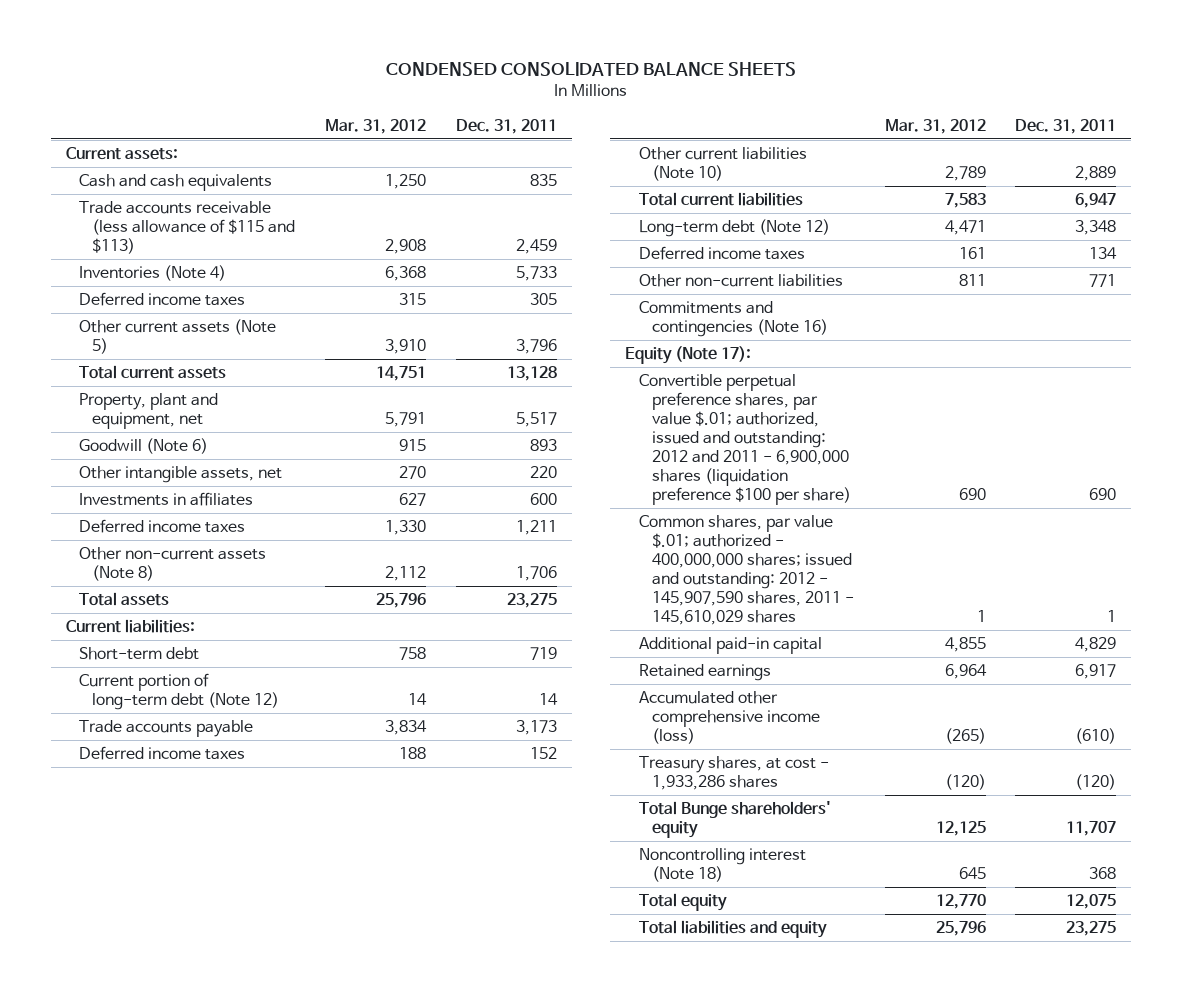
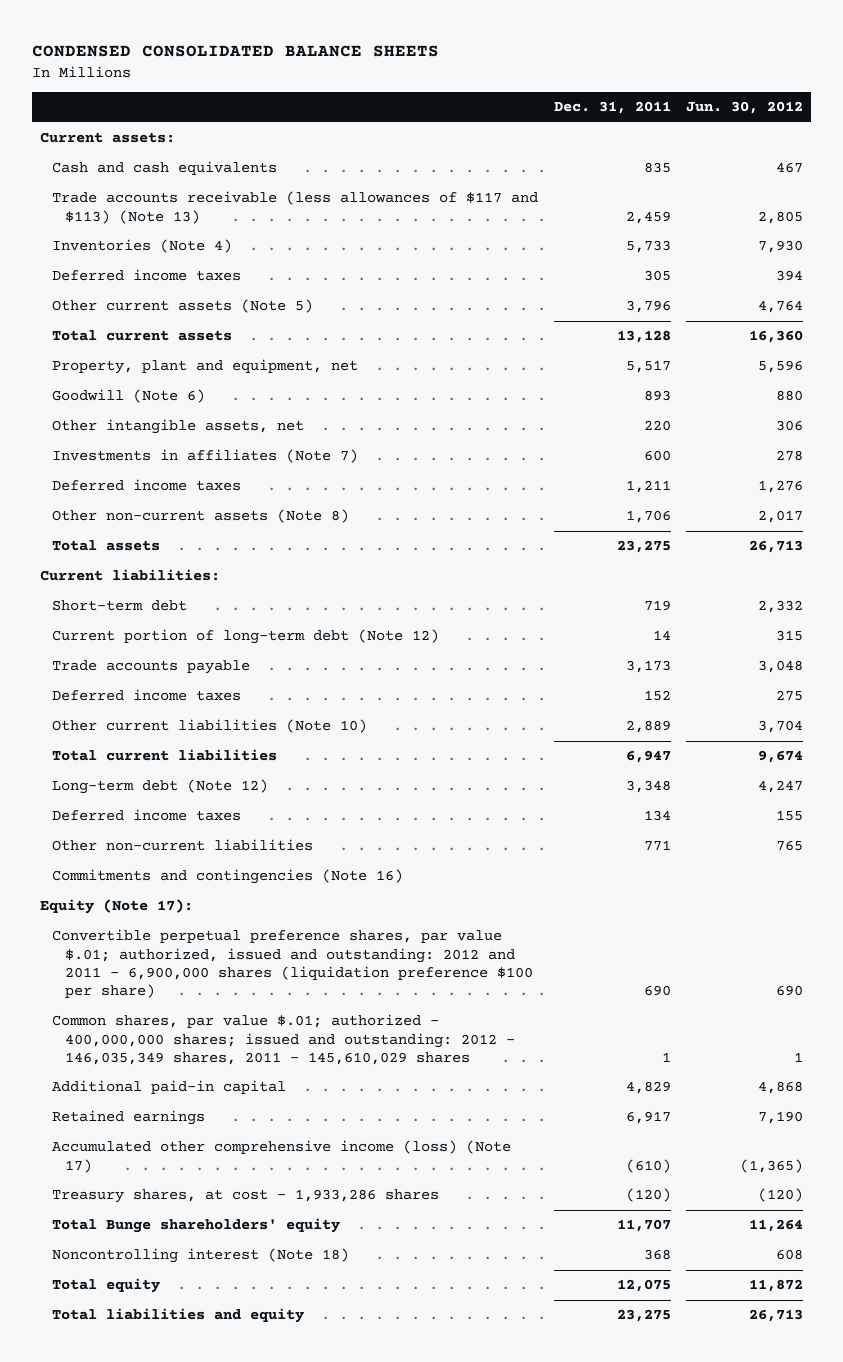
- | Mar. 31, 2012 | Dec. 31, 2011
+ | Dec. 31, 2011 | Jun. 30, 2012
- Trade accounts receivable (less allowance of $115 and $113) | 2,908 | 2,459
+ Trade accounts receivable (less allowances of $117 and $113) (Note 13) | 2,459 | 2,805
- Investments in affiliates | 627 | 600
+ Investments in affiliates (Note 7) | 600 | 278
- Common shares, par value $.01; authorized - 400,000,000 shares; issued and outstanding: 2012 - 145,907,590 shares, 2011 - 145,610,029 shares | 1 | 1
+ Common shares, par value $.01; authorized - 400,000,000 shares; issued and outstanding: 2012 - 146,035,349 shares, 2011 - 145,610,029 shares | 1 | 1
- Accumulated other comprehensive income (loss) | (265) | (610)
+ Accumulated other comprehensive income (loss) (Note 17) | (610) | (1,365)

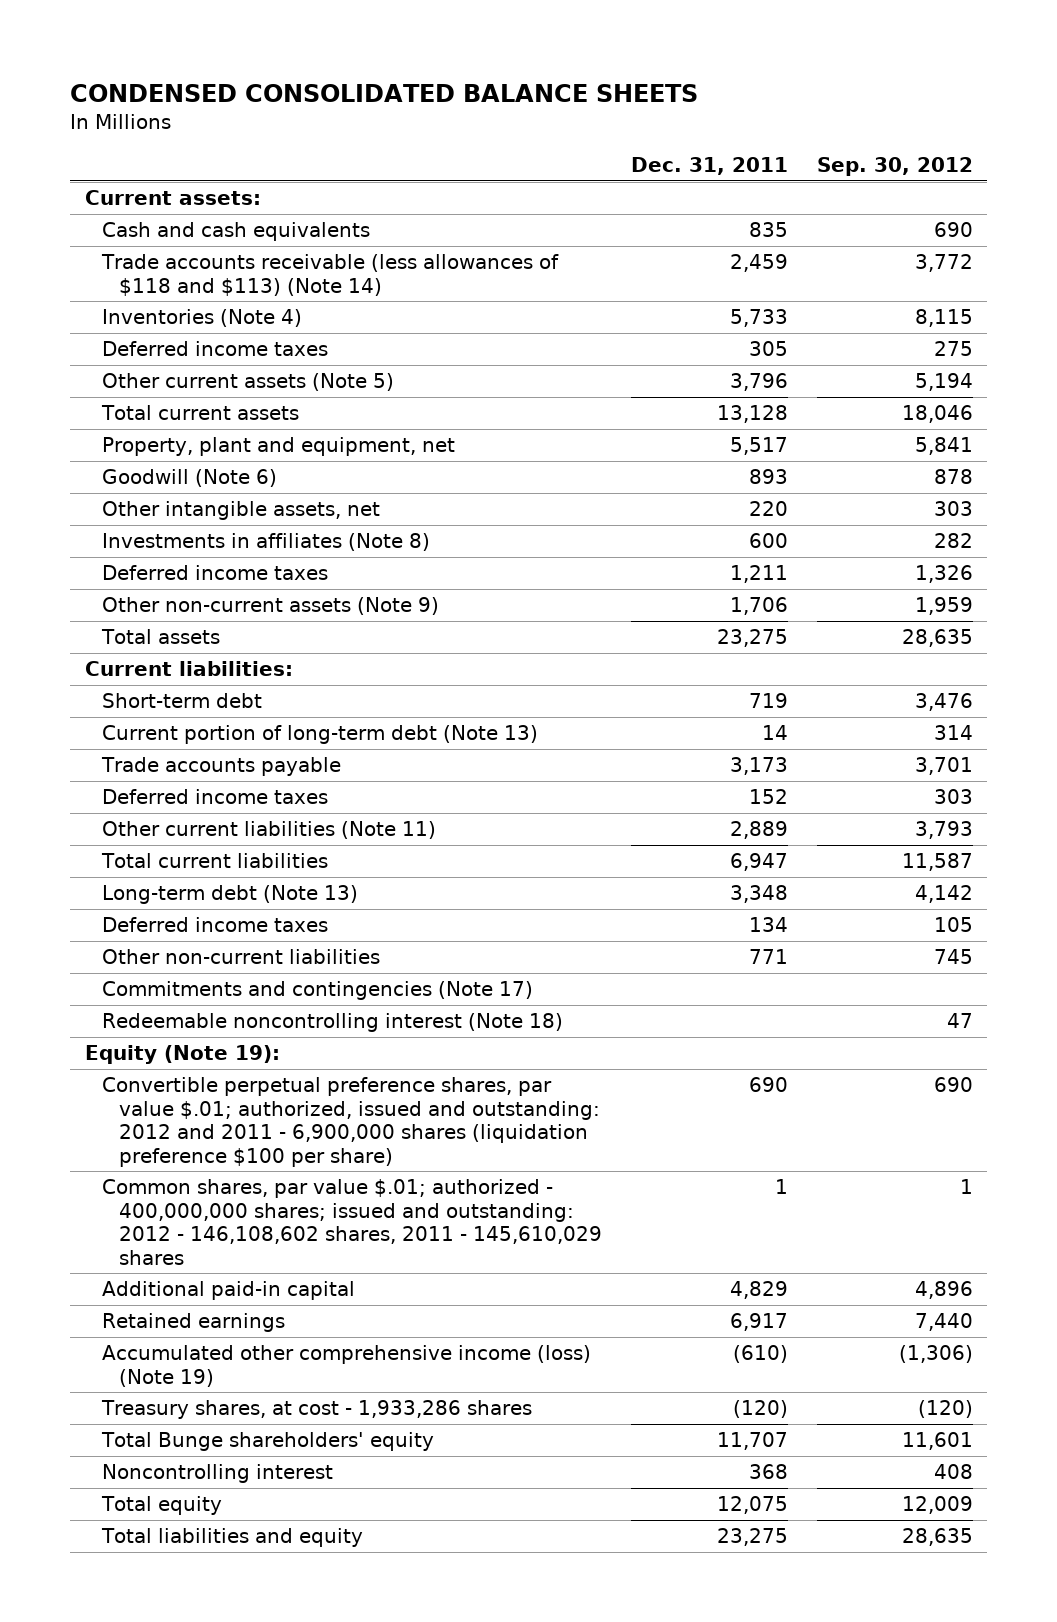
- | Dec. 31, 2011 | Jun. 30, 2012
+ | Dec. 31, 2011 | Sep. 30, 2012
- Trade accounts receivable (less allowances of $117 and $113) (Note 13) | 2,459 | 2,805
+ Trade accounts receivable (less allowances of $118 and $113) (Note 14) | 2,459 | 3,772
- Investments in affiliates (Note 7) | 600 | 278
+ Investments in affiliates (Note 8) | 600 | 282
- Other non-current assets (Note 8) | 1,706 | 2,017
+ Other non-current assets (Note 9) | 1,706 | 1,959
- Current portion of long-term debt (Note 12) | 14 | 315
+ Current portion of long-term debt (Note 13) | 14 | 314
- Other current liabilities (Note 10) | 2,889 | 3,704
+ Other current liabilities (Note 11) | 2,889 | 3,793
- Long-term debt (Note 12) | 3,348 | 4,247
+ Long-term debt (Note 13) | 3,348 | 4,142
- Commitments and contingencies (Note 16)
- Equity (Note 17):
+ Commitments and contingencies (Note 17)
+ Redeemable noncontrolling interest (Note 18) | | 47
+ Equity (Note 19):
- Common shares, par value $.01; authorized - 400,000,000 shares; issued and outstanding: 2012 - 146,035,349 shares, 2011 - 145,610,029 shares | 1 | 1
+ Common shares, par value $.01; authorized - 400,000,000 shares; issued and outstanding: 2012 - 146,108,602 shares, 2011 - 145,610,029 shares | 1 | 1
- Accumulated other comprehensive income (loss) (Note 17) | (610) | (1,365)
+ Accumulated other comprehensive income (loss) (Note 19) | (610) | (1,306)
- Noncontrolling interest (Note 18) | 368 | 608
+ Noncontrolling interest | 368 | 408

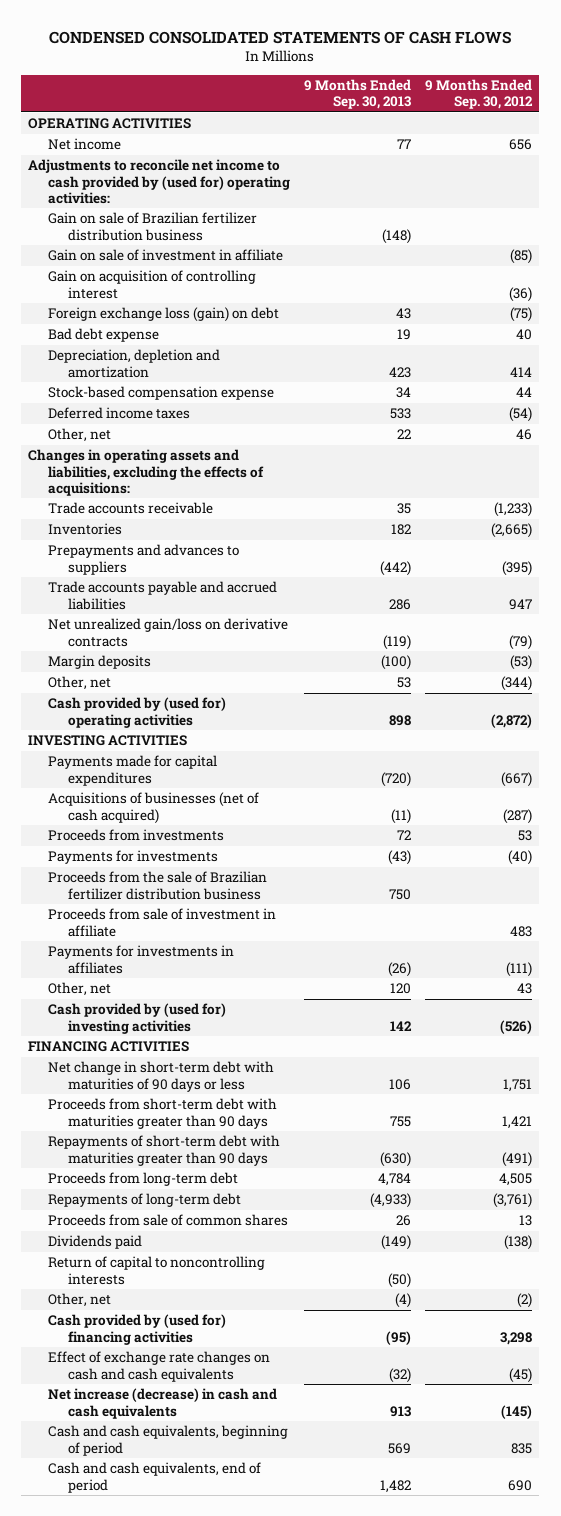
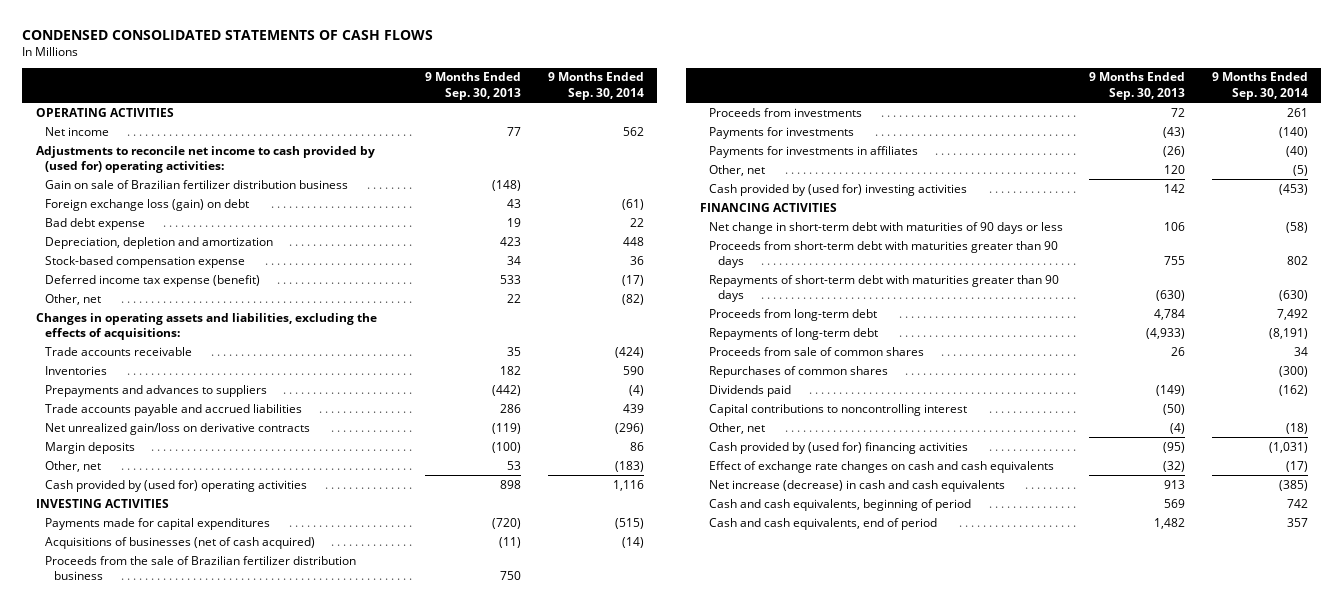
- | 9 Months Ended Sep. 30, 2013 | 9 Months Ended Sep. 30, 2012
+ | 9 Months Ended Sep. 30, 2013 | 9 Months Ended Sep. 30, 2014
- Gain on sale of investment in affiliate | | (85)
- Gain on acquisition of controlling interest | | (36)
- Deferred income taxes | 533 | (54)
+ Deferred income tax expense (benefit) | 533 | (17)
moved up: Proceeds from the sale of Brazilian fertilizer distribution business | 750 |
- Proceeds from sale of investment in affiliate | | 483
+ Repurchases of common shares | | (300)
- Return of capital to noncontrolling interests | (50) |
+ Capital contributions to noncontrolling interest | (50) |

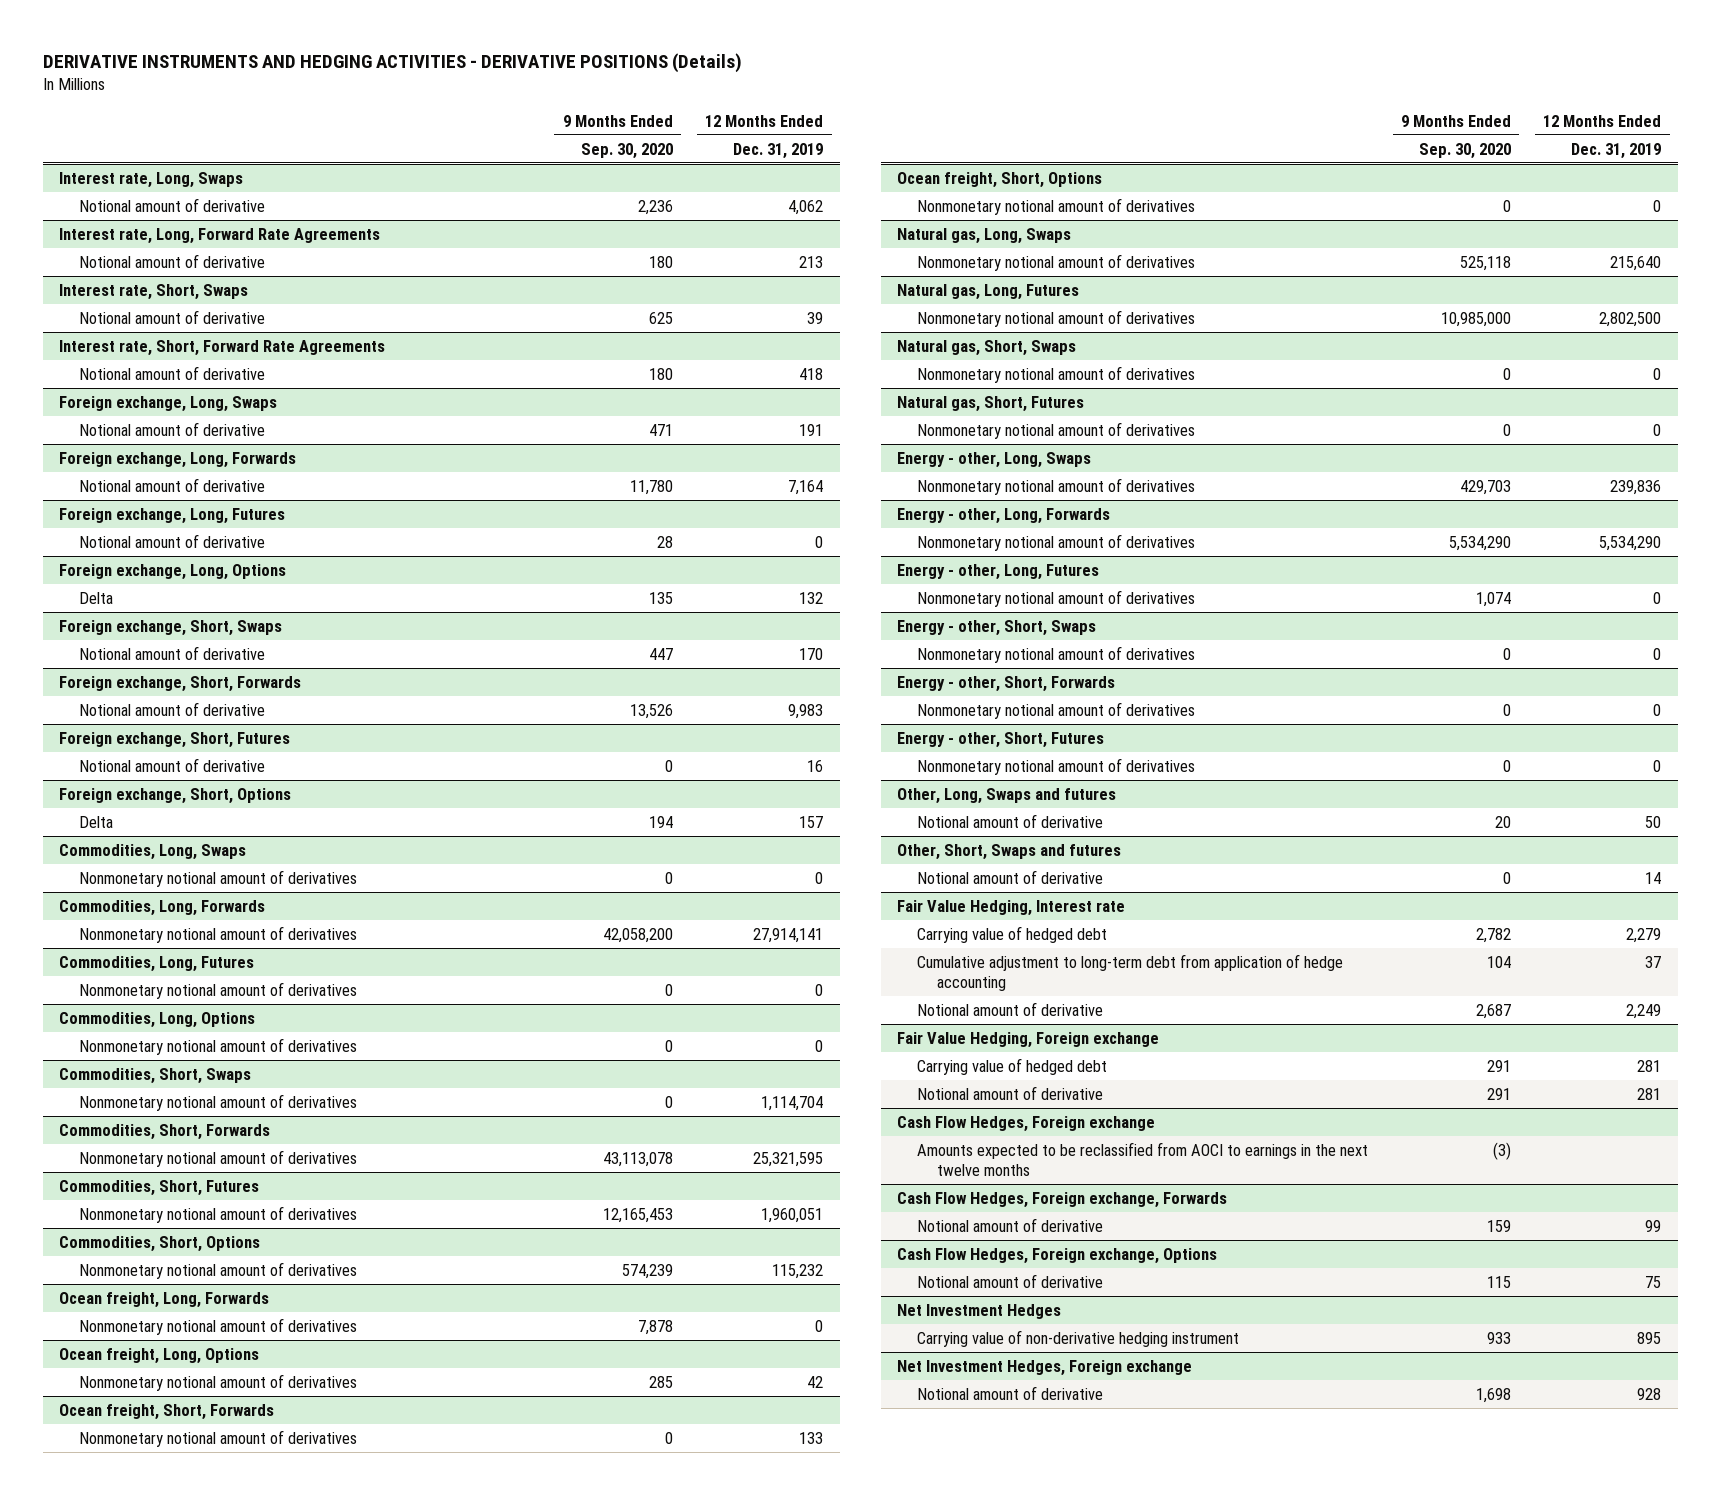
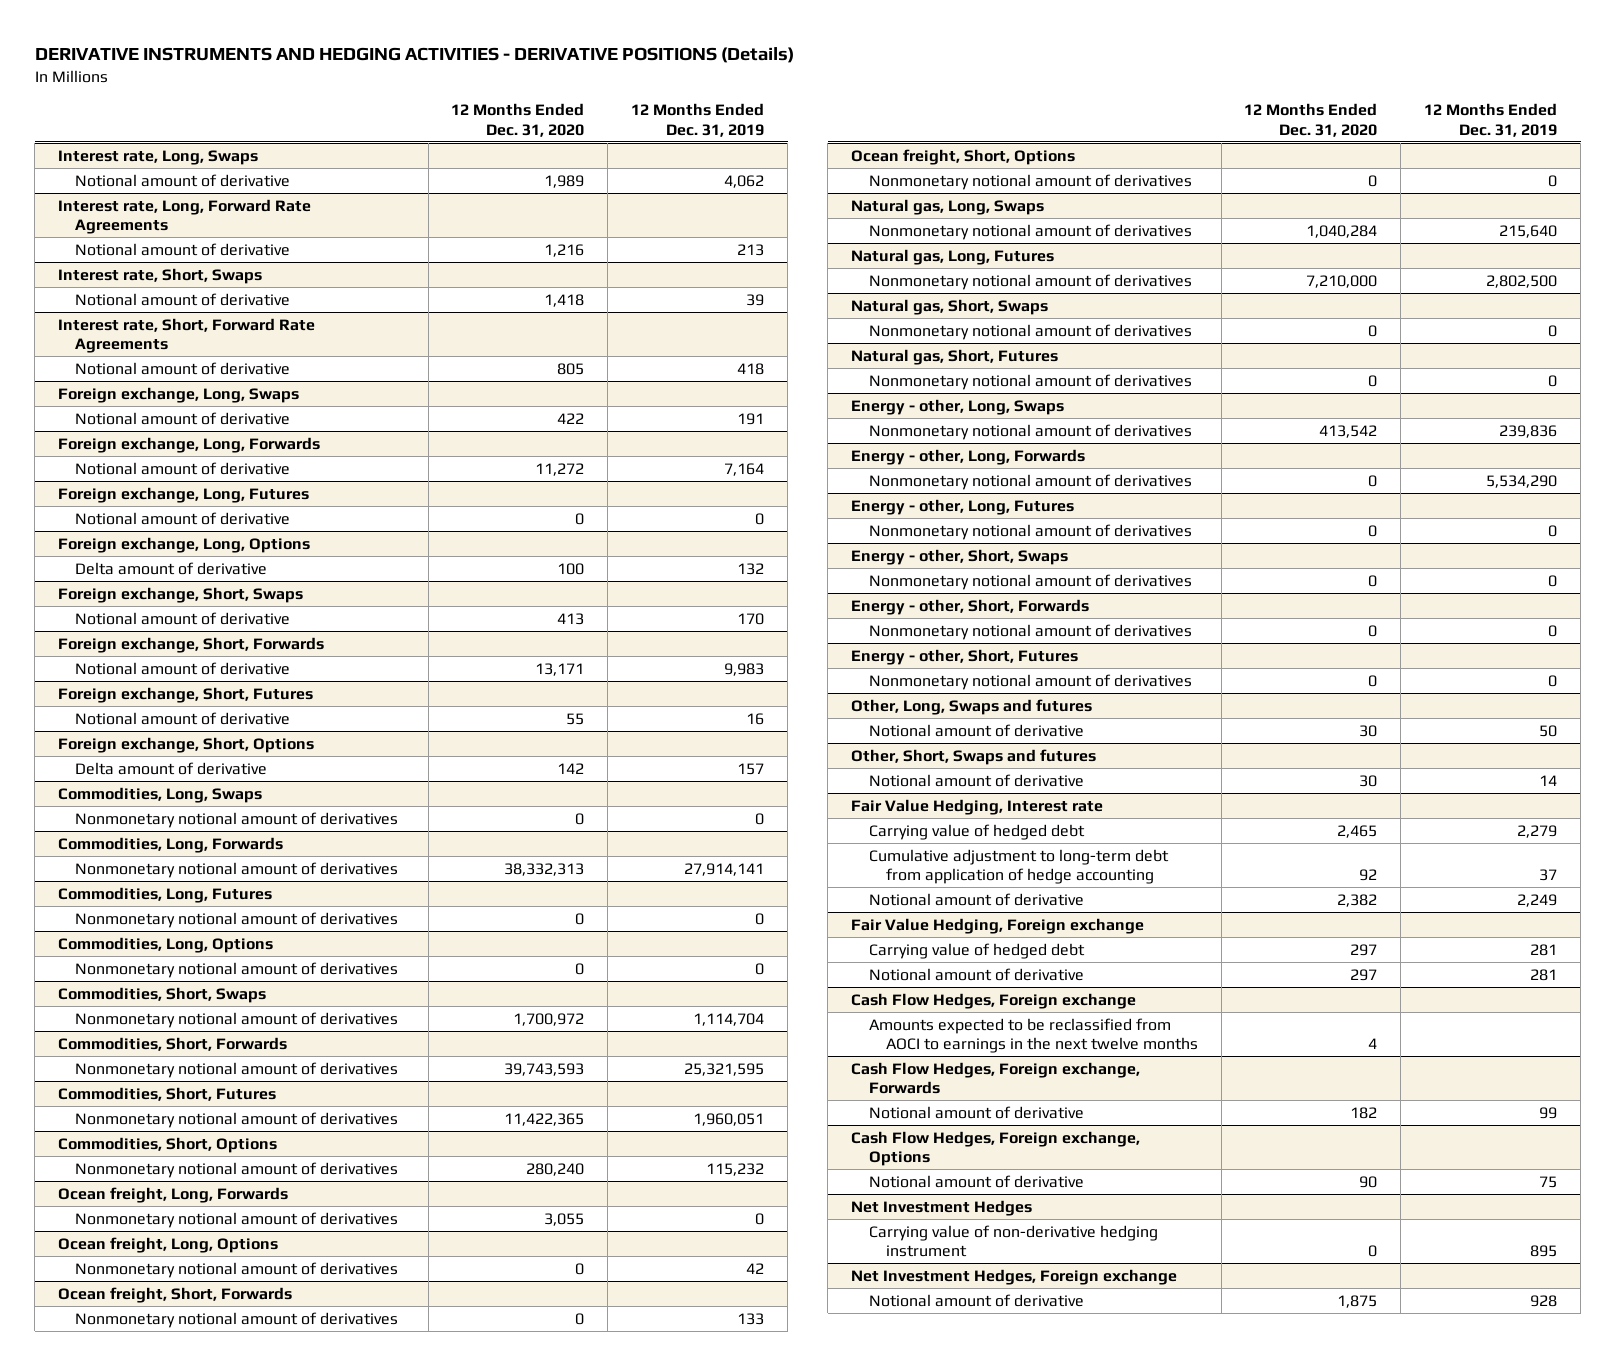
- | 9 Months Ended Sep. 30, 2020 | 12 Months Ended Dec. 31, 2019
+ | 12 Months Ended Dec. 31, 2020 | 12 Months Ended Dec. 31, 2019
@ Foreign exchange, Long, Options
- Delta | 135 | 132
+ Delta amount of derivative | 100 | 132
@ Foreign exchange, Short, Options
- Delta | 194 | 157
+ Delta amount of derivative | 142 | 157

